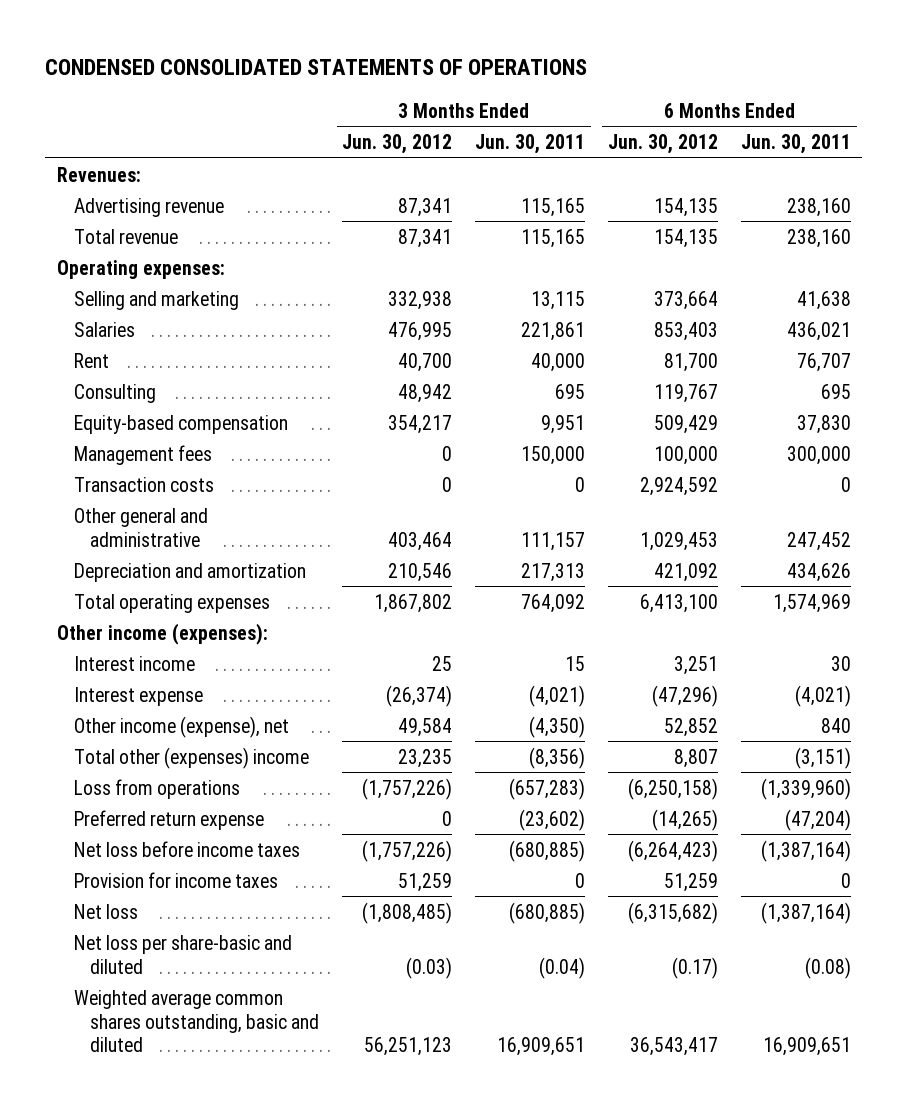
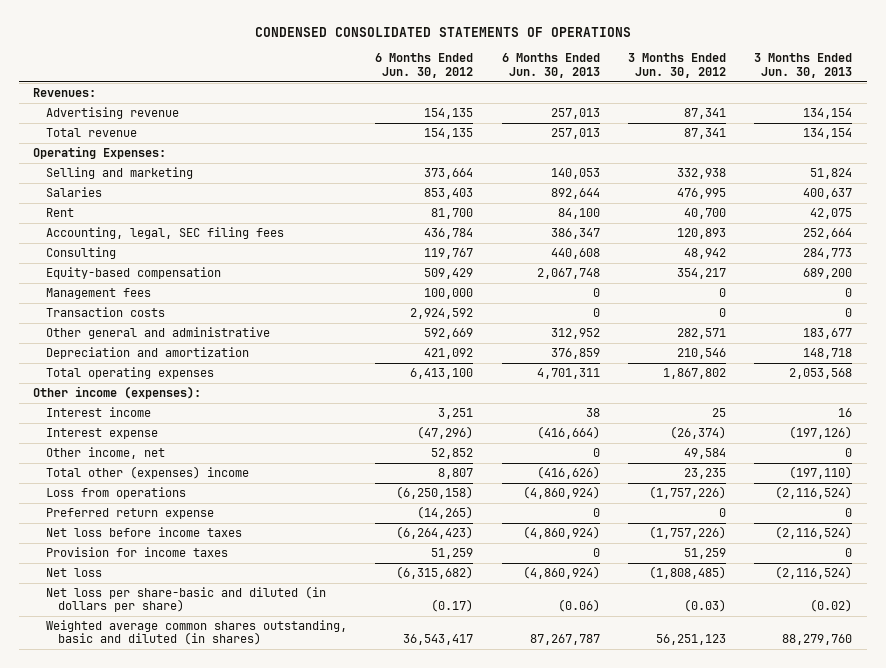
- | 3 Months Ended Jun. 30, 2012 | 3 Months Ended Jun. 30, 2011 | 6 Months Ended Jun. 30, 2012 | 6 Months Ended Jun. 30, 2011
+ | 6 Months Ended Jun. 30, 2012 | 6 Months Ended Jun. 30, 2013 | 3 Months Ended Jun. 30, 2012 | 3 Months Ended Jun. 30, 2013
- Operating expenses:
+ Operating Expenses:
+ Accounting, legal, SEC filing fees | 436,784 | 386,347 | 120,893 | 252,664
- Other general and administrative | 403,464 | 111,157 | 1,029,453 | 247,452
+ Other general and administrative | 592,669 | 312,952 | 282,571 | 183,677
- Other income (expense), net | 49,584 | (4,350) | 52,852 | 840
+ Other income, net | 52,852 | 0 | 49,584 | 0
- Net loss per share-basic and diluted | (0.03) | (0.04) | (0.17) | (0.08)
- Weighted average common shares outstanding, basic and diluted | 56,251,123 | 16,909,651 | 36,543,417 | 16,909,651
+ Net loss per share-basic and diluted (in dollars per share) | (0.17) | (0.06) | (0.03) | (0.02)
+ Weighted average common shares outstanding, basic and diluted (in shares) | 36,543,417 | 87,267,787 | 56,251,123 | 88,279,760

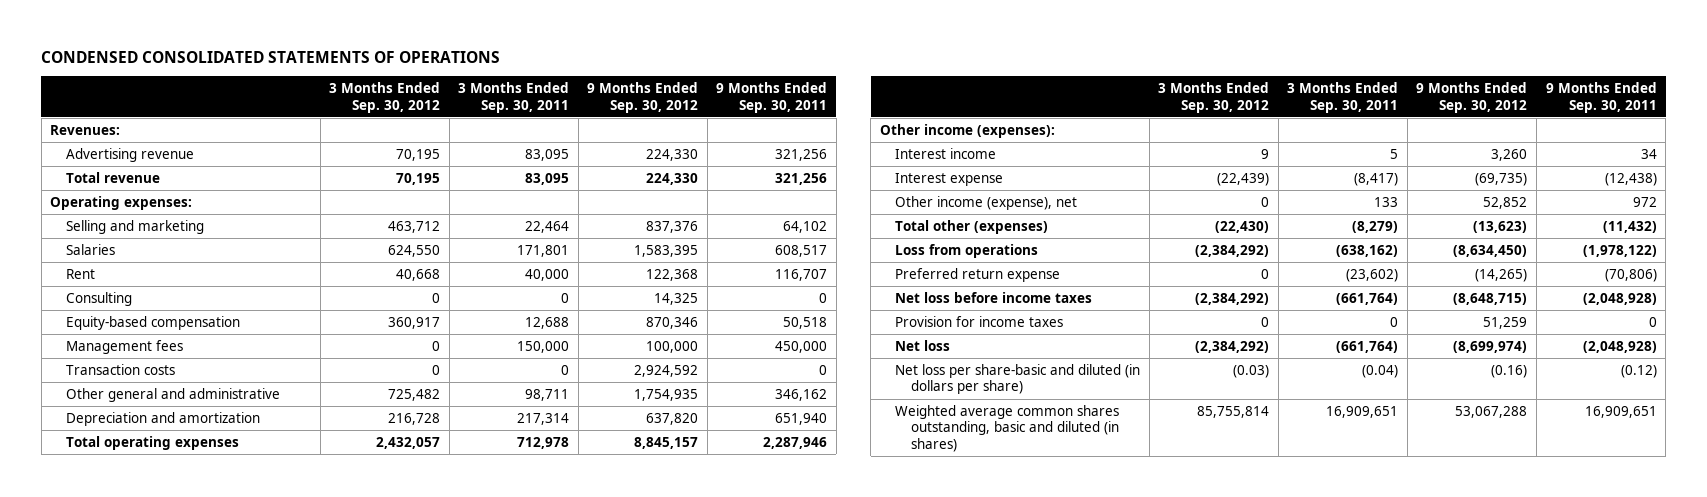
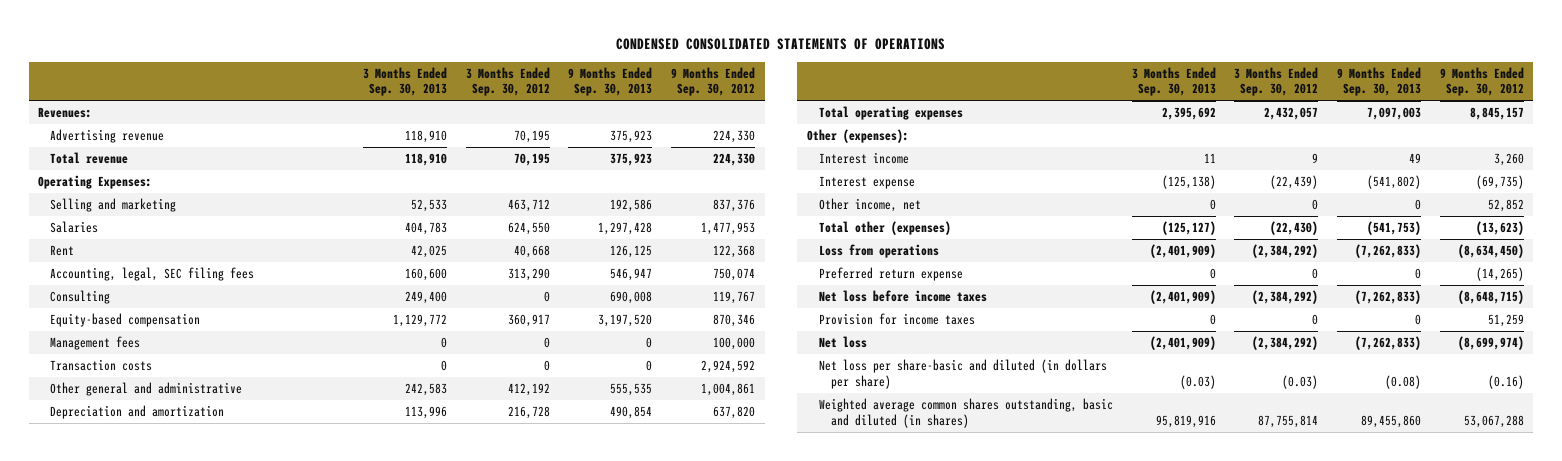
- | 3 Months Ended Sep. 30, 2012 | 3 Months Ended Sep. 30, 2011 | 9 Months Ended Sep. 30, 2012 | 9 Months Ended Sep. 30, 2011
+ | 3 Months Ended Sep. 30, 2013 | 3 Months Ended Sep. 30, 2012 | 9 Months Ended Sep. 30, 2013 | 9 Months Ended Sep. 30, 2012
- Operating expenses:
+ Operating Expenses:
- Salaries | 624,550 | 171,801 | 1,583,395 | 608,517
+ Salaries | 404,783 | 624,550 | 1,297,428 | 1,477,953
- Consulting | 0 | 0 | 14,325 | 0
+ Accounting, legal, SEC filing fees | 160,600 | 313,290 | 546,947 | 750,074
+ Consulting | 249,400 | 0 | 690,008 | 119,767
- Other general and administrative | 725,482 | 98,711 | 1,754,935 | 346,162
+ Other general and administrative | 242,583 | 412,192 | 555,535 | 1,004,861
- Other income (expenses):
+ Other (expenses):
- Other income (expense), net | 0 | 133 | 52,852 | 972
+ Other income, net | 0 | 0 | 0 | 52,852
- Weighted average common shares outstanding, basic and diluted (in shares) | 85,755,814 | 16,909,651 | 53,067,288 | 16,909,651
+ Weighted average common shares outstanding, basic and diluted (in shares) | 95,819,916 | 87,755,814 | 89,455,860 | 53,067,288

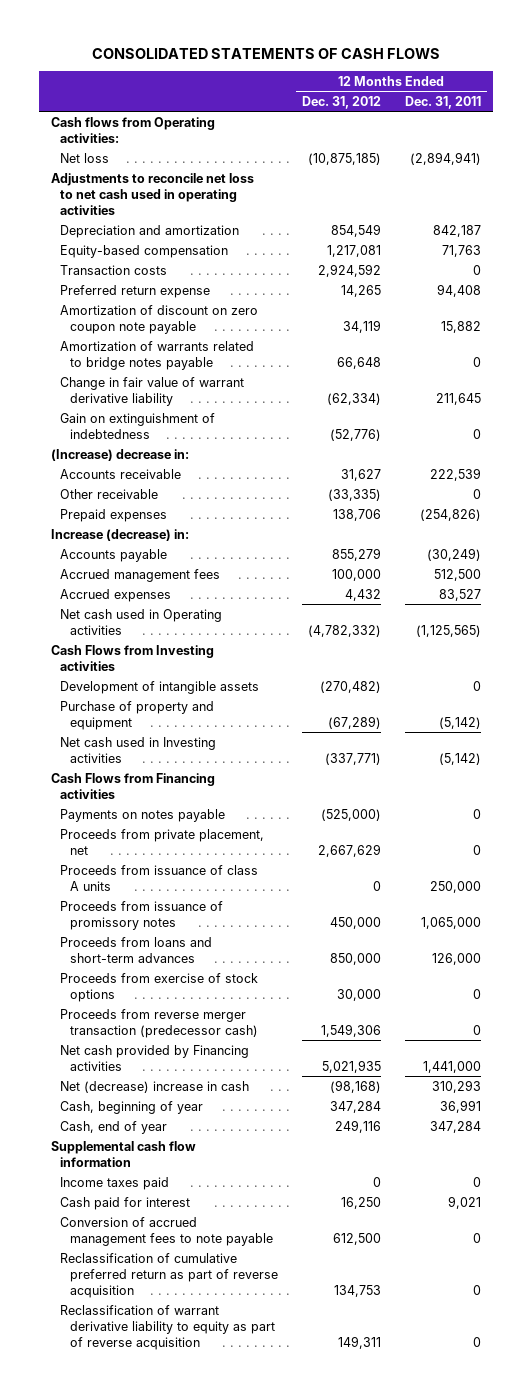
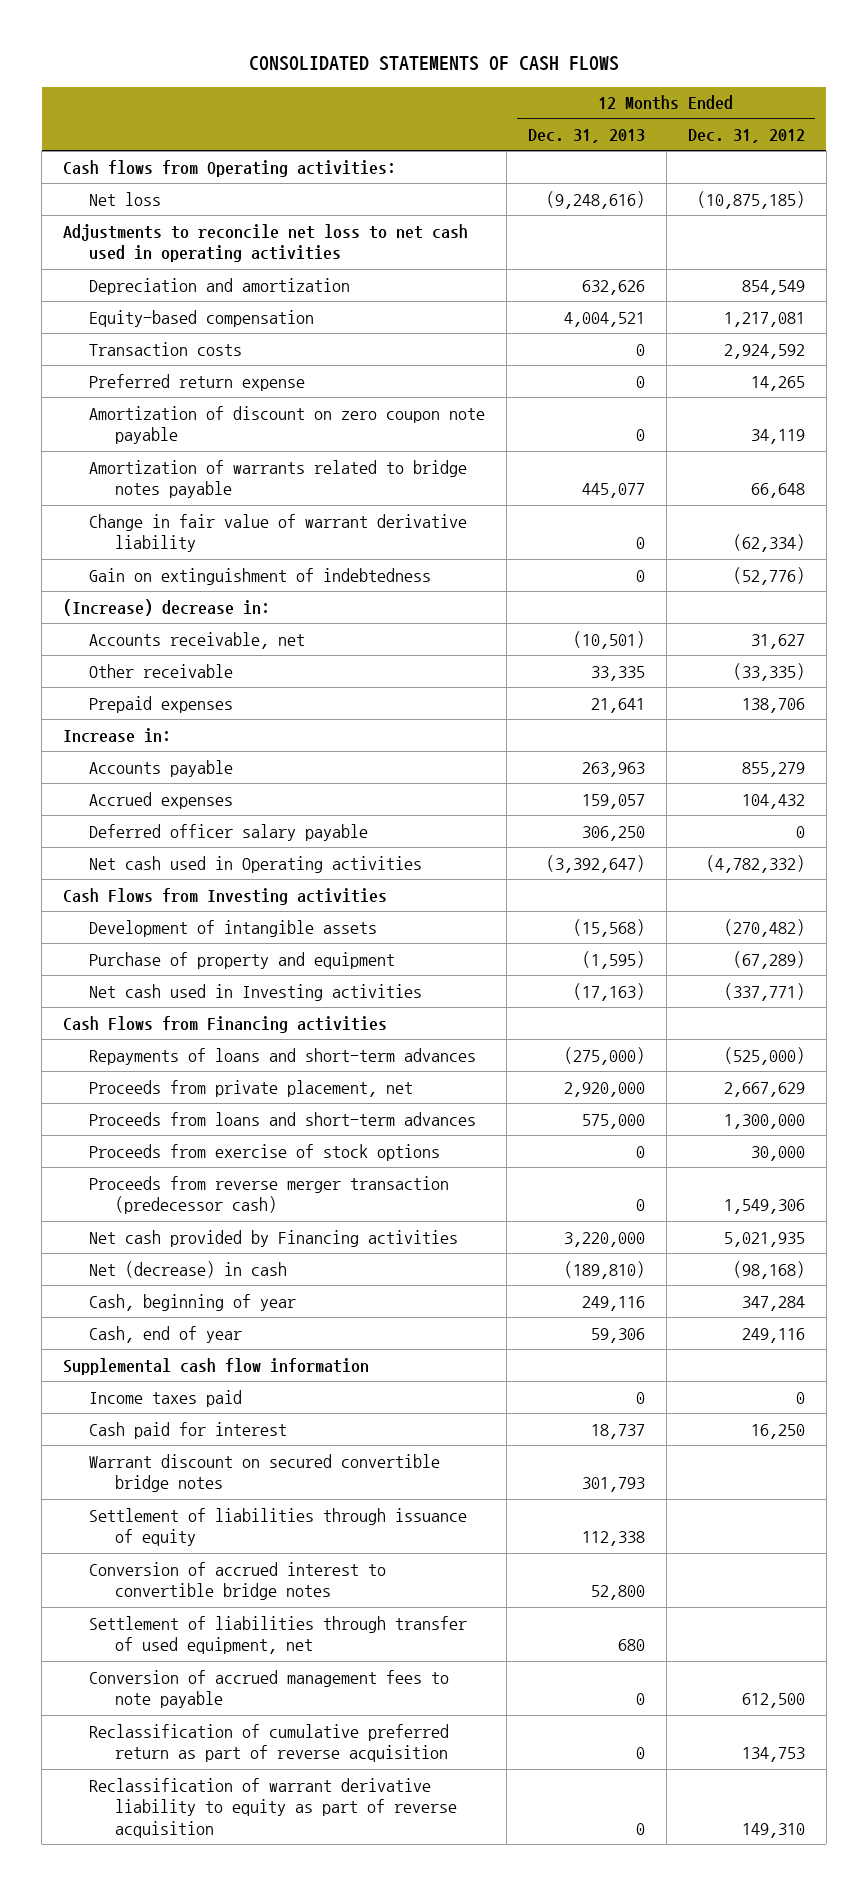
- | 12 Months Ended Dec. 31, 2012 | 12 Months Ended Dec. 31, 2011
+ | 12 Months Ended Dec. 31, 2013 | 12 Months Ended Dec. 31, 2012
- Accounts receivable | 31,627 | 222,539
+ Accounts receivable, net | (10,501) | 31,627
- Increase (decrease) in:
+ Increase in:
- Accrued management fees | 100,000 | 512,500
- Accrued expenses | 4,432 | 83,527
+ Accrued expenses | 159,057 | 104,432
+ Deferred officer salary payable | 306,250 | 0
- Payments on notes payable | (525,000) | 0
+ Repayments of loans and short-term advances | (275,000) | (525,000)
- Proceeds from issuance of class A units | 0 | 250,000
- Proceeds from issuance of promissory notes | 450,000 | 1,065,000
- Proceeds from loans and short-term advances | 850,000 | 126,000
+ Proceeds from loans and short-term advances | 575,000 | 1,300,000
- Net (decrease) increase in cash | (98,168) | 310,293
+ Net (decrease) in cash | (189,810) | (98,168)
+ Warrant discount on secured convertible bridge notes | 301,793 |
+ Settlement of liabilities through issuance of equity | 112,338 |
+ Conversion of accrued interest to convertible bridge notes | 52,800 |
+ Settlement of liabilities through transfer of used equipment, net | 680 |
- Reclassification of warrant derivative liability to equity as part of reverse acquisition | 149,311 | 0
+ Reclassification of warrant derivative liability to equity as part of reverse acquisition | 0 | 149,310

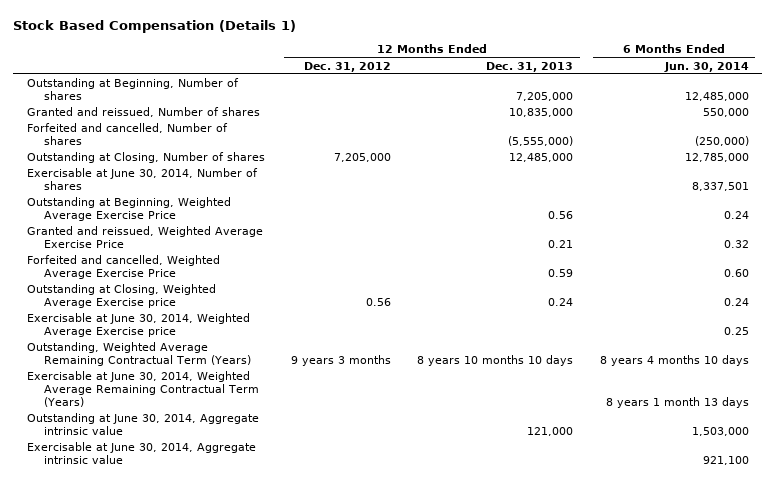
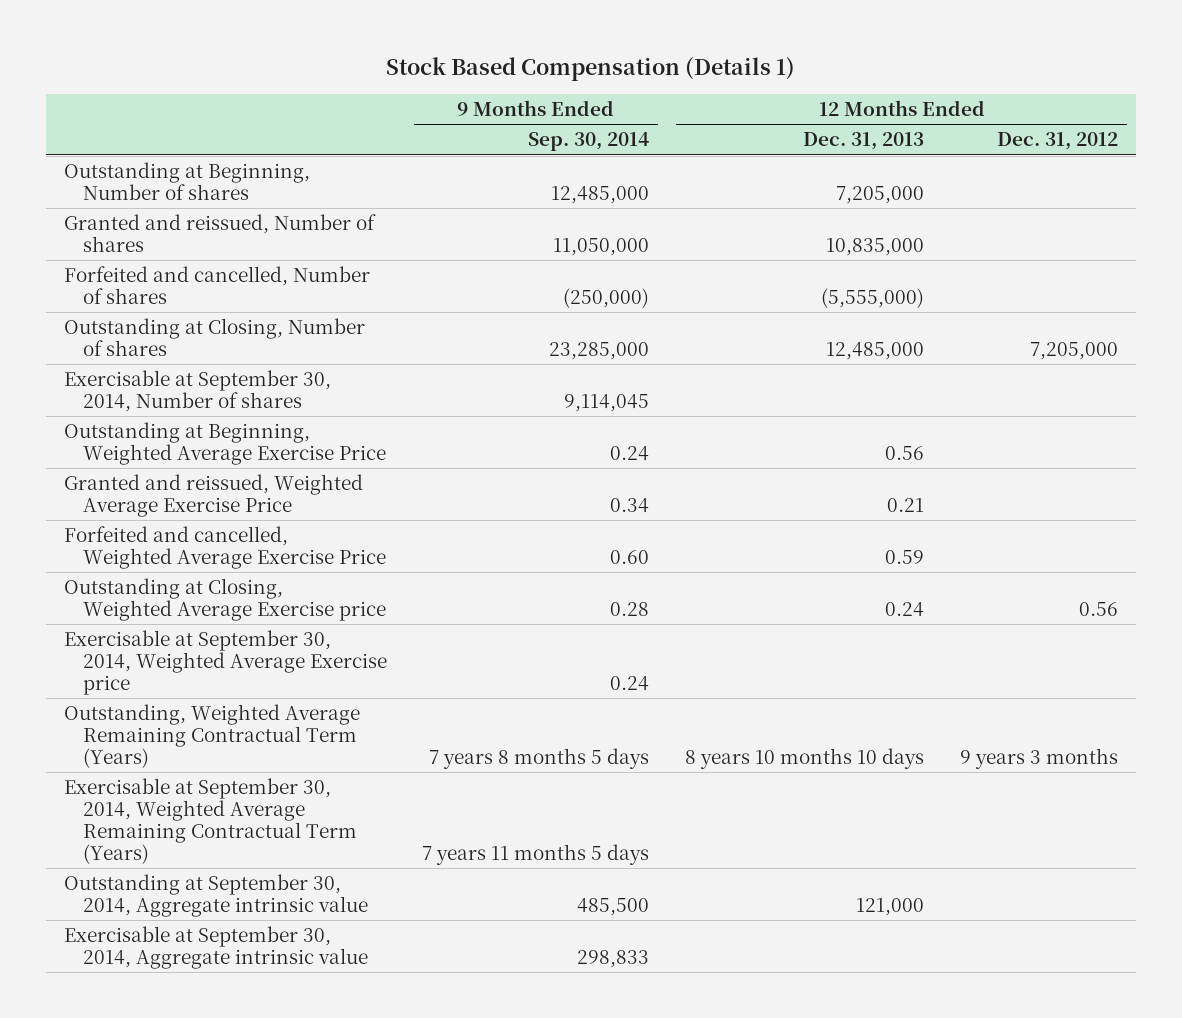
- | 12 Months Ended Dec. 31, 2012 | 12 Months Ended Dec. 31, 2013 | 6 Months Ended Jun. 30, 2014
+ | 9 Months Ended Sep. 30, 2014 | 12 Months Ended Dec. 31, 2013 | 12 Months Ended Dec. 31, 2012
- Exercisable at June 30, 2014, Number of shares | | | 8,337,501
+ Exercisable at September 30, 2014, Number of shares | 9,114,045 | |
- Exercisable at June 30, 2014, Weighted Average Exercise price | | | 0.25
+ Exercisable at September 30, 2014, Weighted Average Exercise price | 0.24 | |
- Exercisable at June 30, 2014, Weighted Average Remaining Contractual Term (Years) | | | 8 years 1 month 13 days
- Outstanding at June 30, 2014, Aggregate intrinsic value | | 121,000 | 1,503,000
- Exercisable at June 30, 2014, Aggregate intrinsic value | | | 921,100
+ Exercisable at September 30, 2014, Weighted Average Remaining Contractual Term (Years) | 7 years 11 months 5 days | |
+ Outstanding at September 30, 2014, Aggregate intrinsic value | 485,500 | 121,000 |
+ Exercisable at September 30, 2014, Aggregate intrinsic value | 298,833 | |

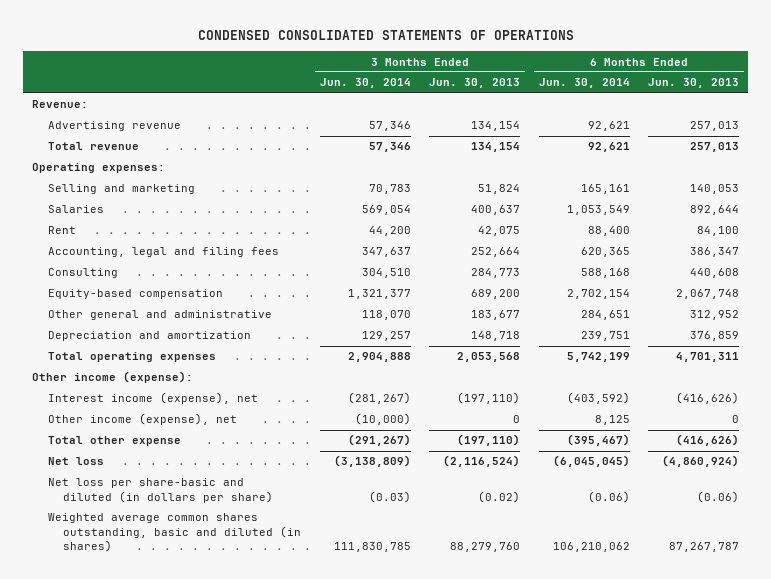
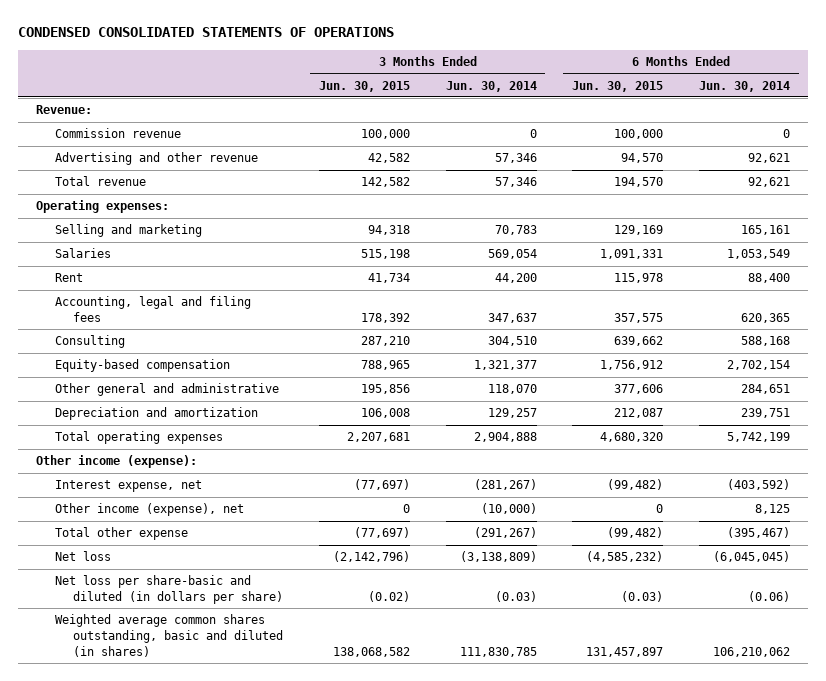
- | 3 Months Ended Jun. 30, 2014 | 3 Months Ended Jun. 30, 2013 | 6 Months Ended Jun. 30, 2014 | 6 Months Ended Jun. 30, 2013
+ | 3 Months Ended Jun. 30, 2015 | 3 Months Ended Jun. 30, 2014 | 6 Months Ended Jun. 30, 2015 | 6 Months Ended Jun. 30, 2014
- Advertising revenue | 57,346 | 134,154 | 92,621 | 257,013
+ Commission revenue | 100,000 | 0 | 100,000 | 0
+ Advertising and other revenue | 42,582 | 57,346 | 94,570 | 92,621
- Interest income (expense), net | (281,267) | (197,110) | (403,592) | (416,626)
+ Interest expense, net | (77,697) | (281,267) | (99,482) | (403,592)

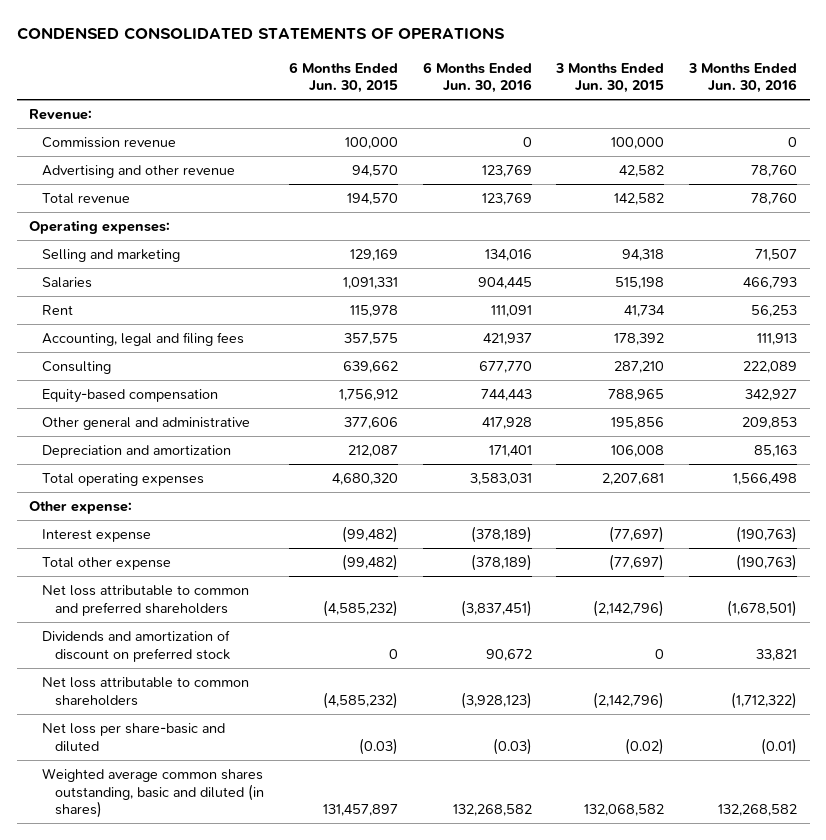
- | 3 Months Ended Jun. 30, 2015 | 3 Months Ended Jun. 30, 2014 | 6 Months Ended Jun. 30, 2015 | 6 Months Ended Jun. 30, 2014
+ | 6 Months Ended Jun. 30, 2015 | 6 Months Ended Jun. 30, 2016 | 3 Months Ended Jun. 30, 2015 | 3 Months Ended Jun. 30, 2016
- Other income (expense):
- Interest expense, net | (77,697) | (281,267) | (99,482) | (403,592)
- Other income (expense), net | 0 | (10,000) | 0 | 8,125
+ Other expense:
+ Interest expense | (99,482) | (378,189) | (77,697) | (190,763)
- Net loss | (2,142,796) | (3,138,809) | (4,585,232) | (6,045,045)
- Net loss per share-basic and diluted (in dollars per share) | (0.02) | (0.03) | (0.03) | (0.06)
- Weighted average common shares outstanding, basic and diluted (in shares) | 138,068,582 | 111,830,785 | 131,457,897 | 106,210,062
+ Net loss attributable to common and preferred shareholders | (4,585,232) | (3,837,451) | (2,142,796) | (1,678,501)
+ Dividends and amortization of discount on preferred stock | 0 | 90,672 | 0 | 33,821
+ Net loss attributable to common shareholders | (4,585,232) | (3,928,123) | (2,142,796) | (1,712,322)
+ Net loss per share-basic and diluted | (0.03) | (0.03) | (0.02) | (0.01)
+ Weighted average common shares outstanding, basic and diluted (in shares) | 131,457,897 | 132,268,582 | 132,068,582 | 132,268,582

